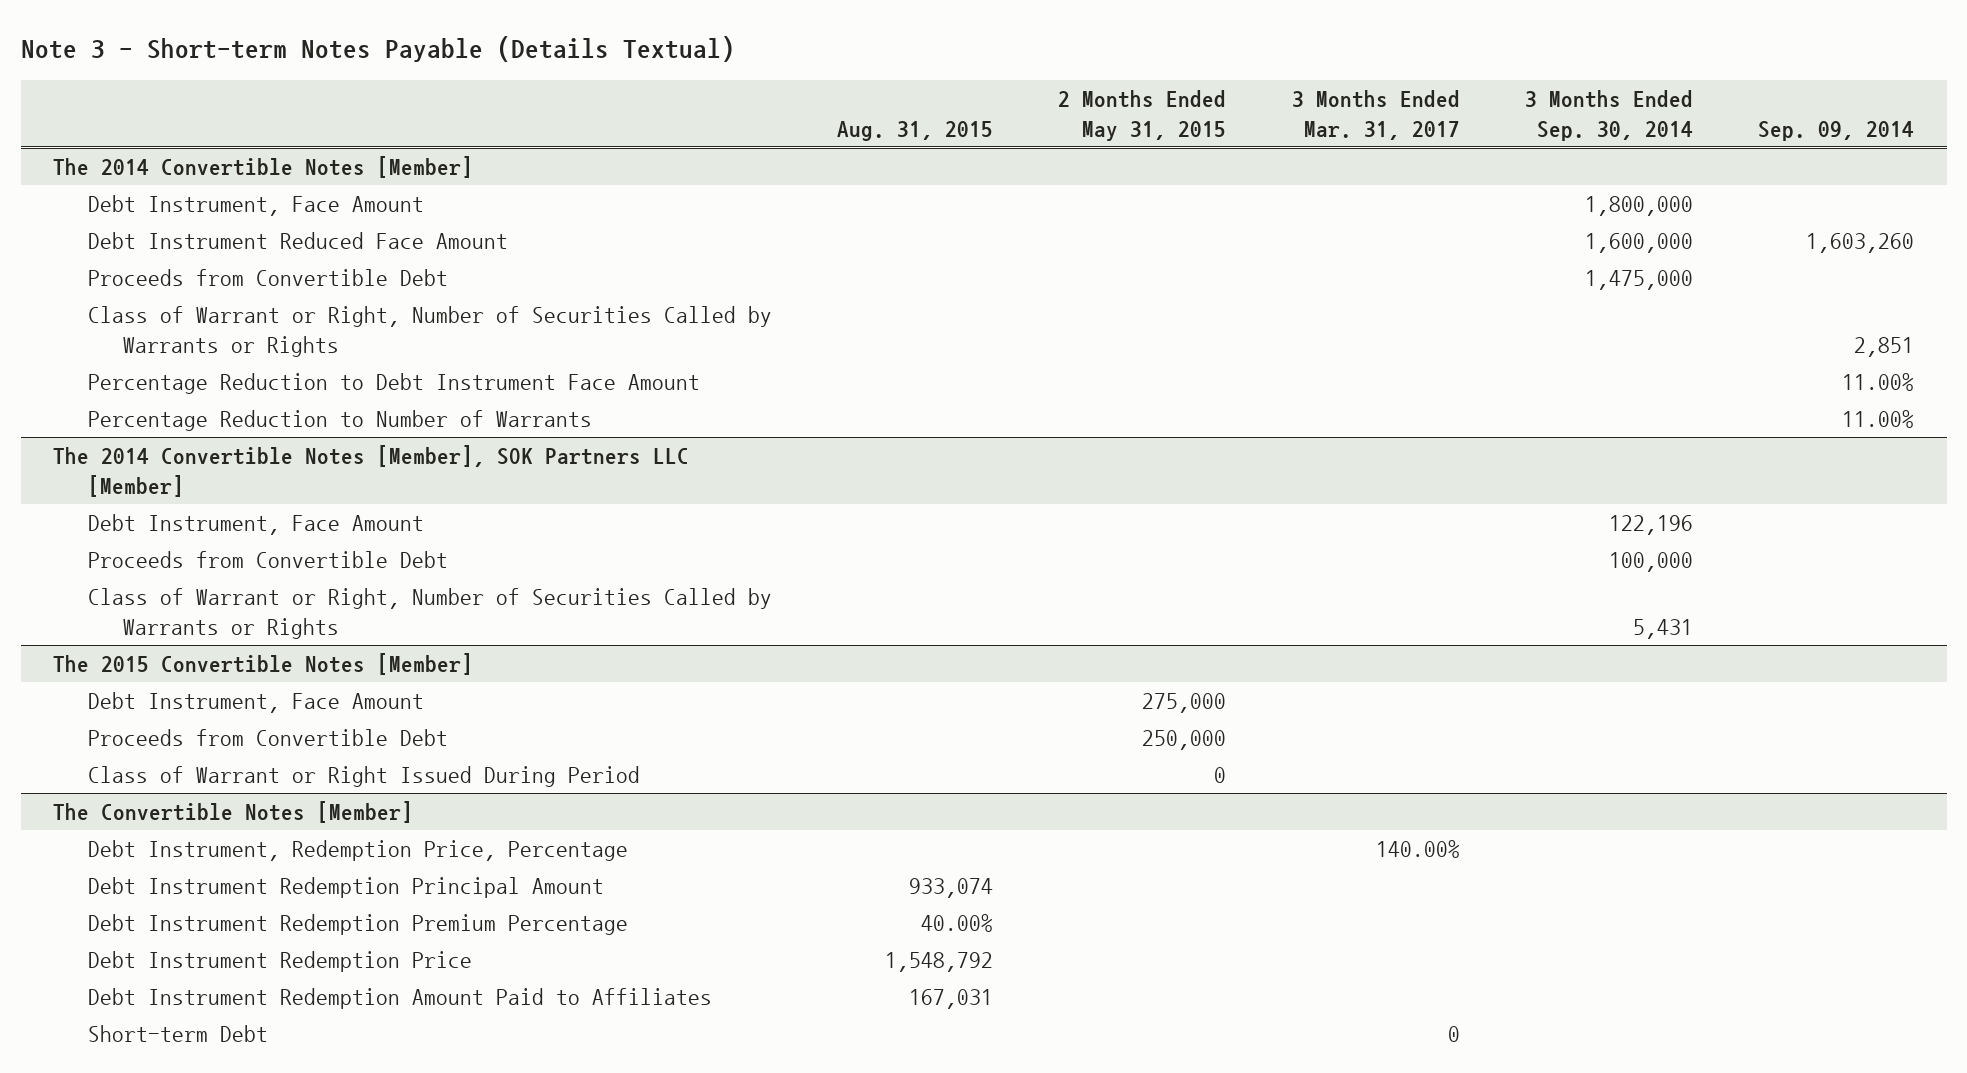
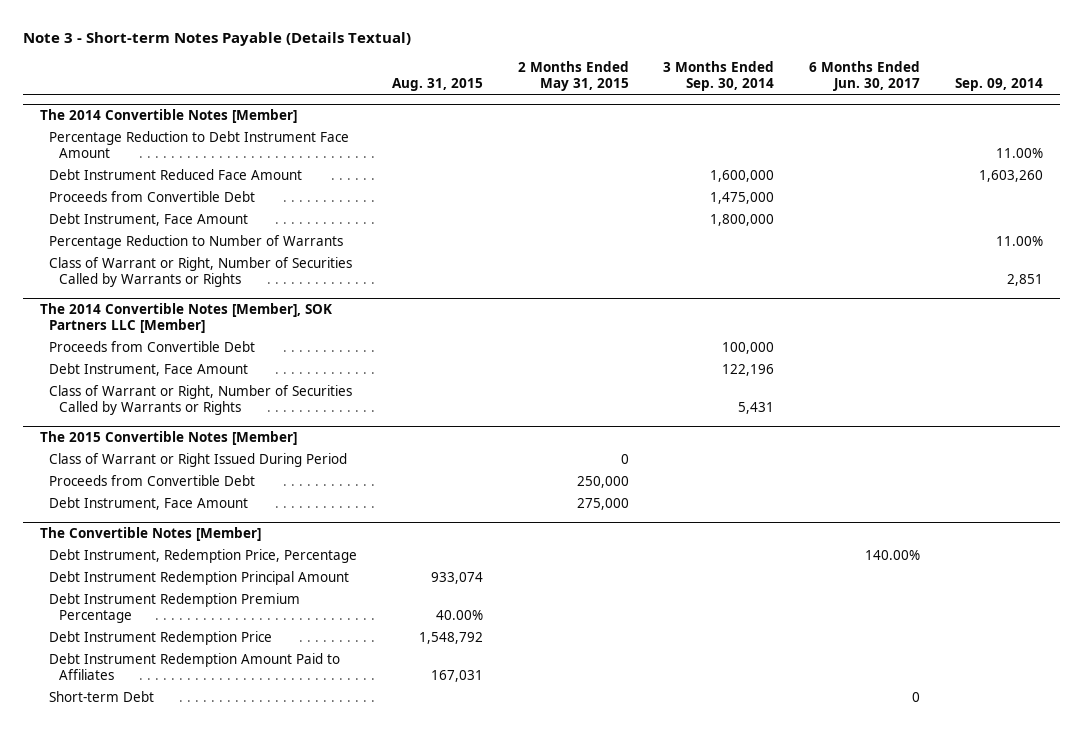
- | Aug. 31, 2015 | 2 Months Ended May 31, 2015 | 3 Months Ended Mar. 31, 2017 | 3 Months Ended Sep. 30, 2014 | Sep. 09, 2014
+ | Aug. 31, 2015 | 2 Months Ended May 31, 2015 | 3 Months Ended Sep. 30, 2014 | 6 Months Ended Jun. 30, 2017 | Sep. 09, 2014
@ The 2014 Convertible Notes [Member]
moved up: Percentage Reduction to Debt Instrument Face Amount | | | | | 11.00%
moved down: Debt Instrument, Face Amount | | | 1,800,000 | |
moved down: Class of Warrant or Right, Number of Securities Called by Warrants or Rights | | | | | 2,851
@ The 2014 Convertible Notes [Member], SOK Partners LLC [Member]
moved down: Debt Instrument, Face Amount | | | 122,196 | |
@ The 2015 Convertible Notes [Member]
moved down: Proceeds from Convertible Debt | | 250,000 | | |
moved down: Debt Instrument, Face Amount | | 275,000 | | |

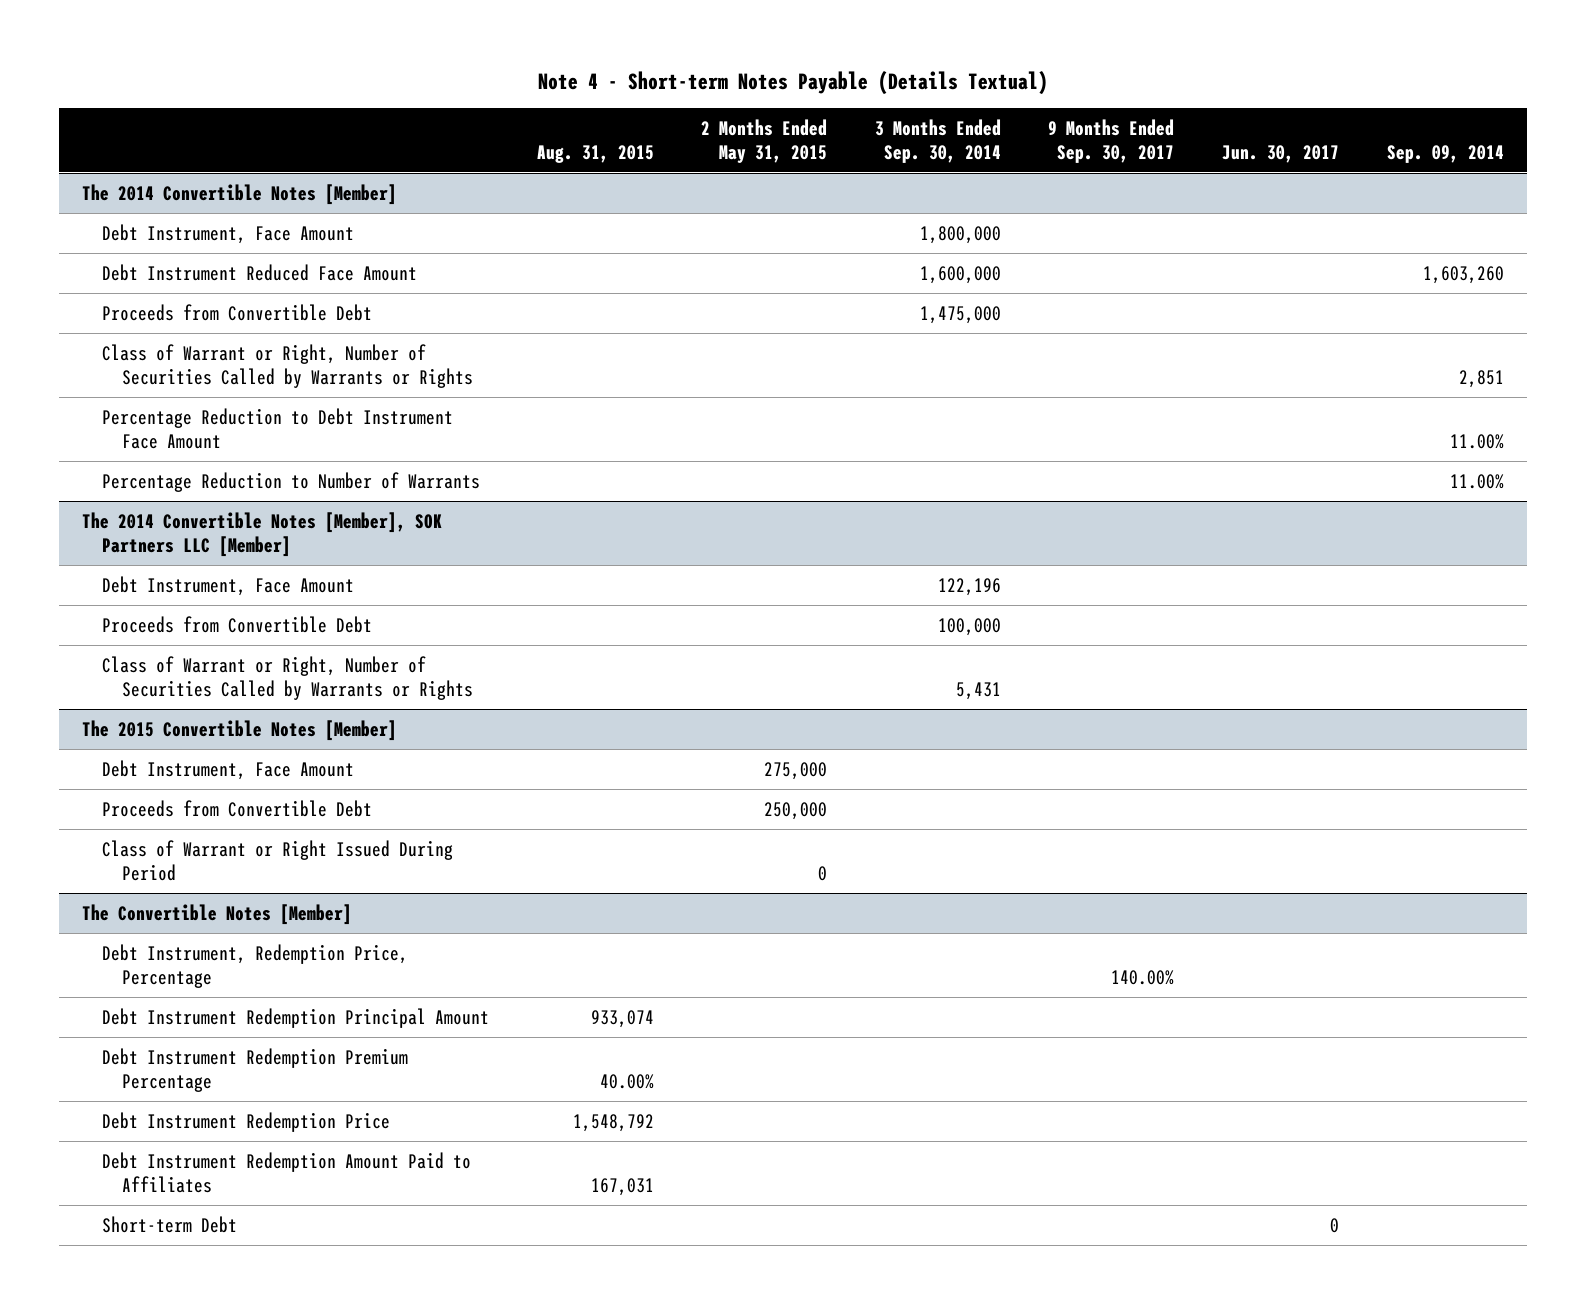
- Note 3 - Short-term Notes Payable (Details Textual)
+ Note 4 - Short-term Notes Payable (Details Textual)
- | Aug. 31, 2015 | 2 Months Ended May 31, 2015 | 3 Months Ended Sep. 30, 2014 | 6 Months Ended Jun. 30, 2017 | Sep. 09, 2014
+ | Aug. 31, 2015 | 2 Months Ended May 31, 2015 | 3 Months Ended Sep. 30, 2014 | 9 Months Ended Sep. 30, 2017 | Jun. 30, 2017 | Sep. 09, 2014
@ The 2014 Convertible Notes [Member]
moved up: Debt Instrument, Face Amount | | | 1,800,000 | | |
moved down: Percentage Reduction to Debt Instrument Face Amount | | | | | | 11.00%
moved down: Percentage Reduction to Number of Warrants | | | | | | 11.00%
@ The 2014 Convertible Notes [Member], SOK Partners LLC [Member]
moved down: Proceeds from Convertible Debt | | | 100,000 | | |
@ The 2015 Convertible Notes [Member]
moved down: Proceeds from Convertible Debt | | 250,000 | | | |
moved down: Class of Warrant or Right Issued During Period | | 0 | | | |

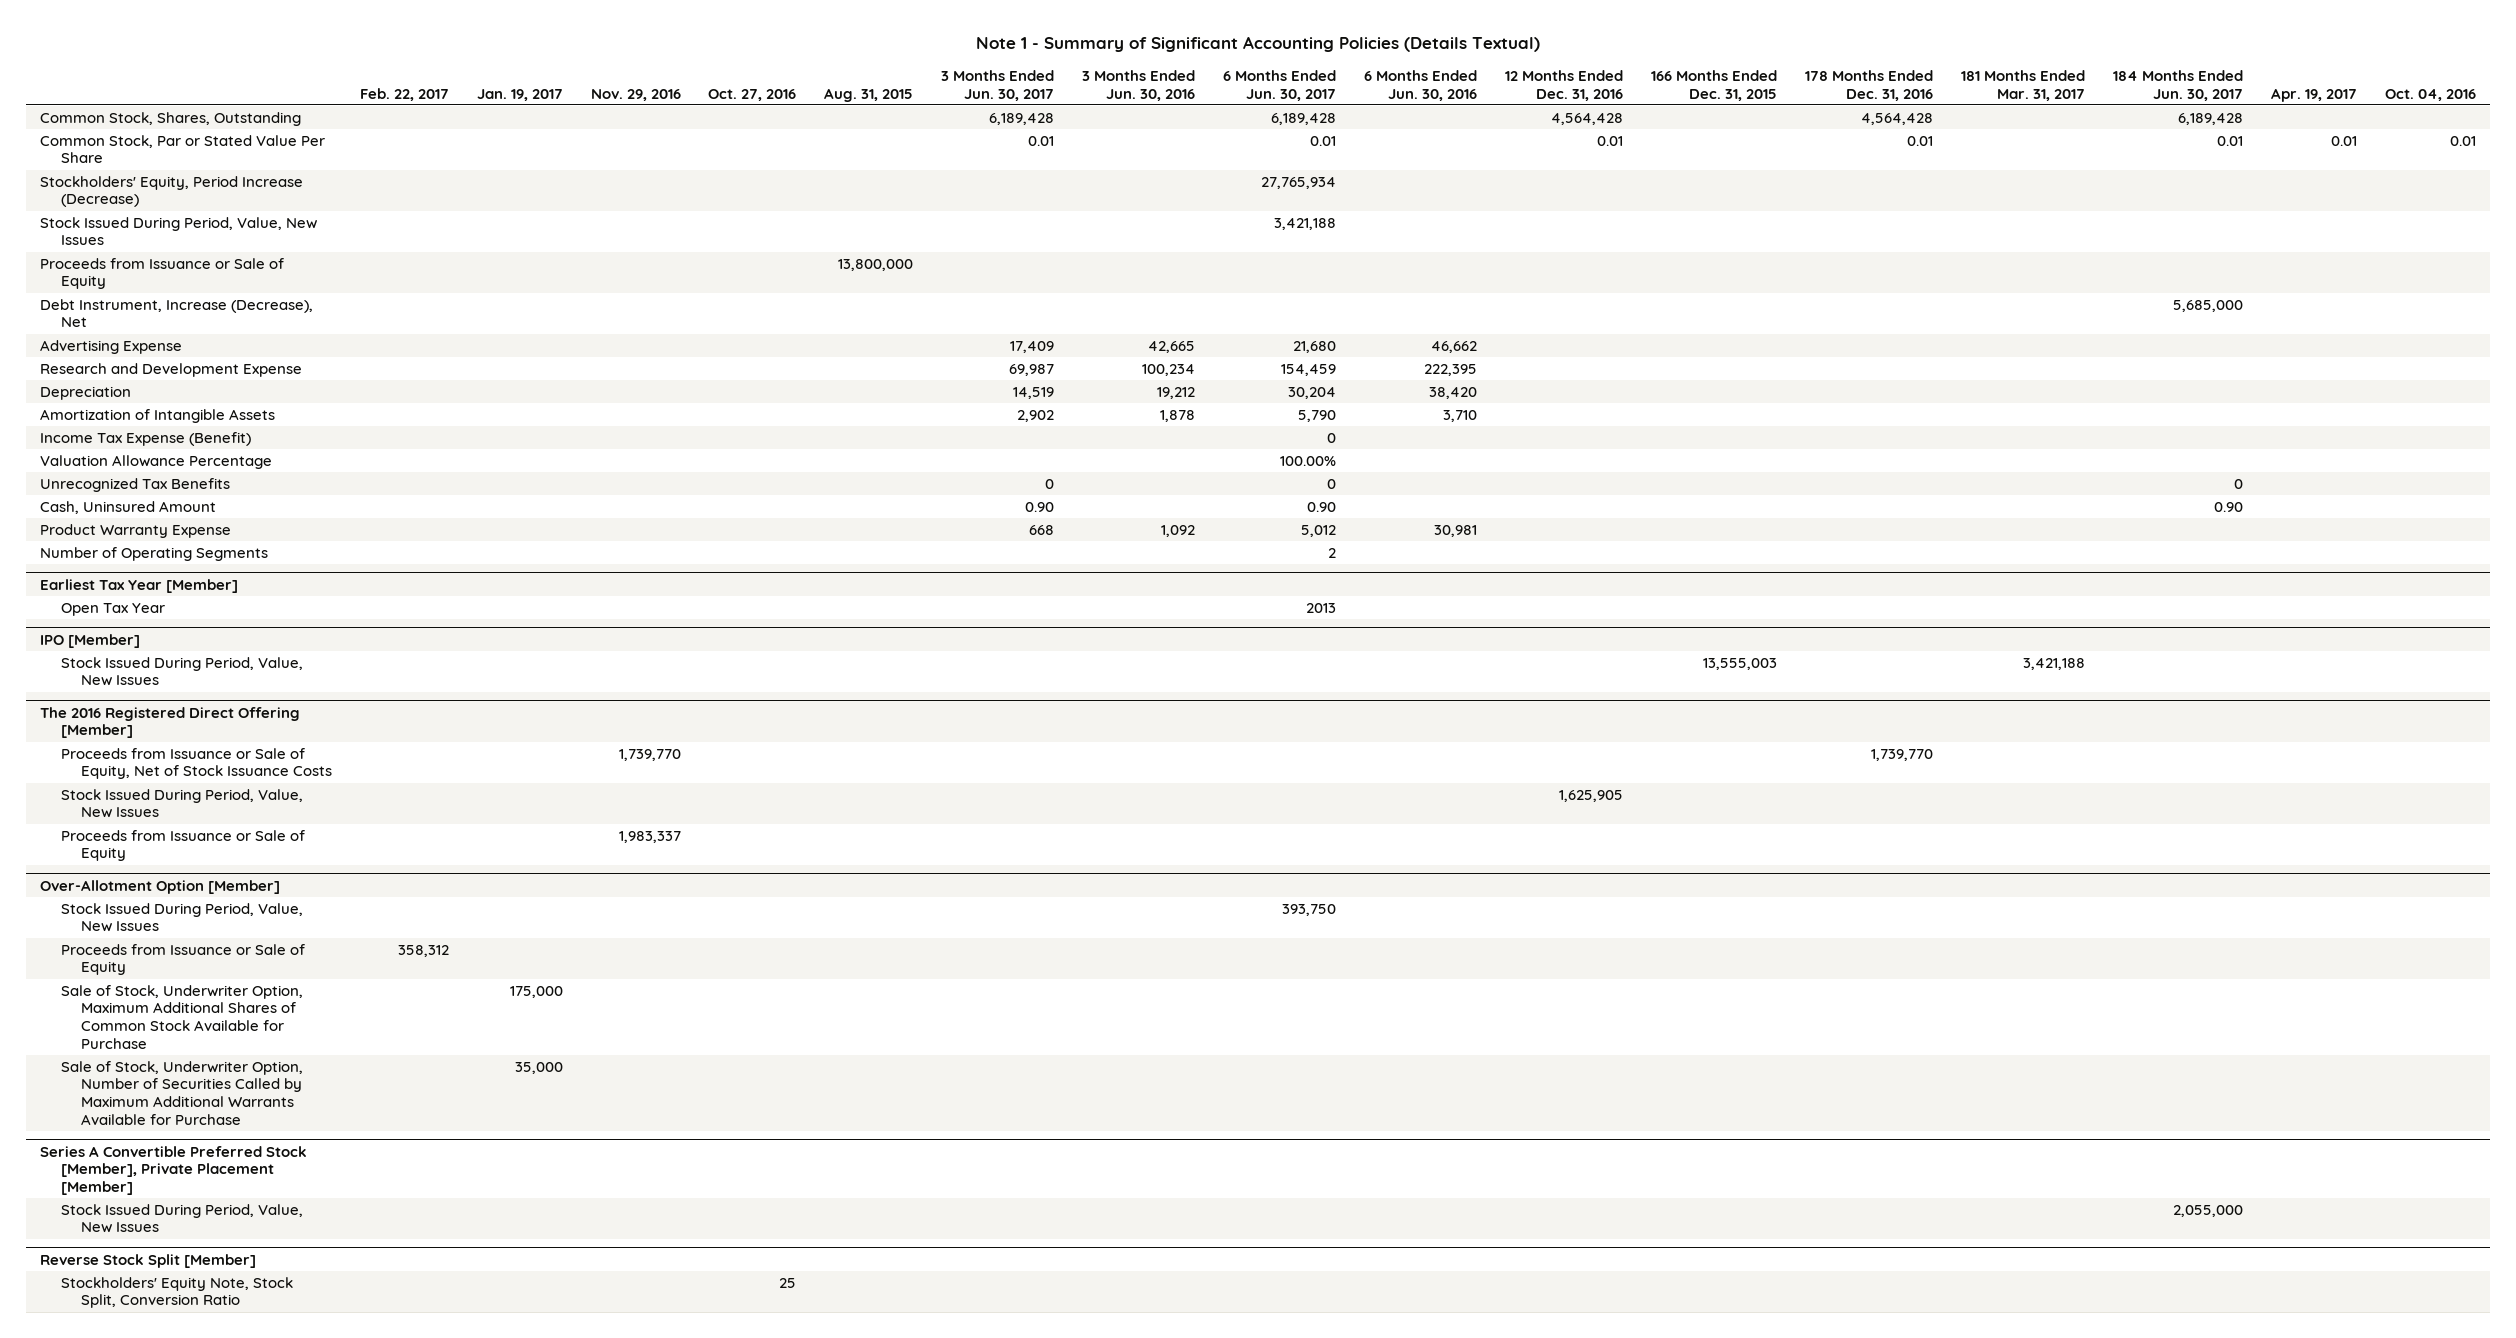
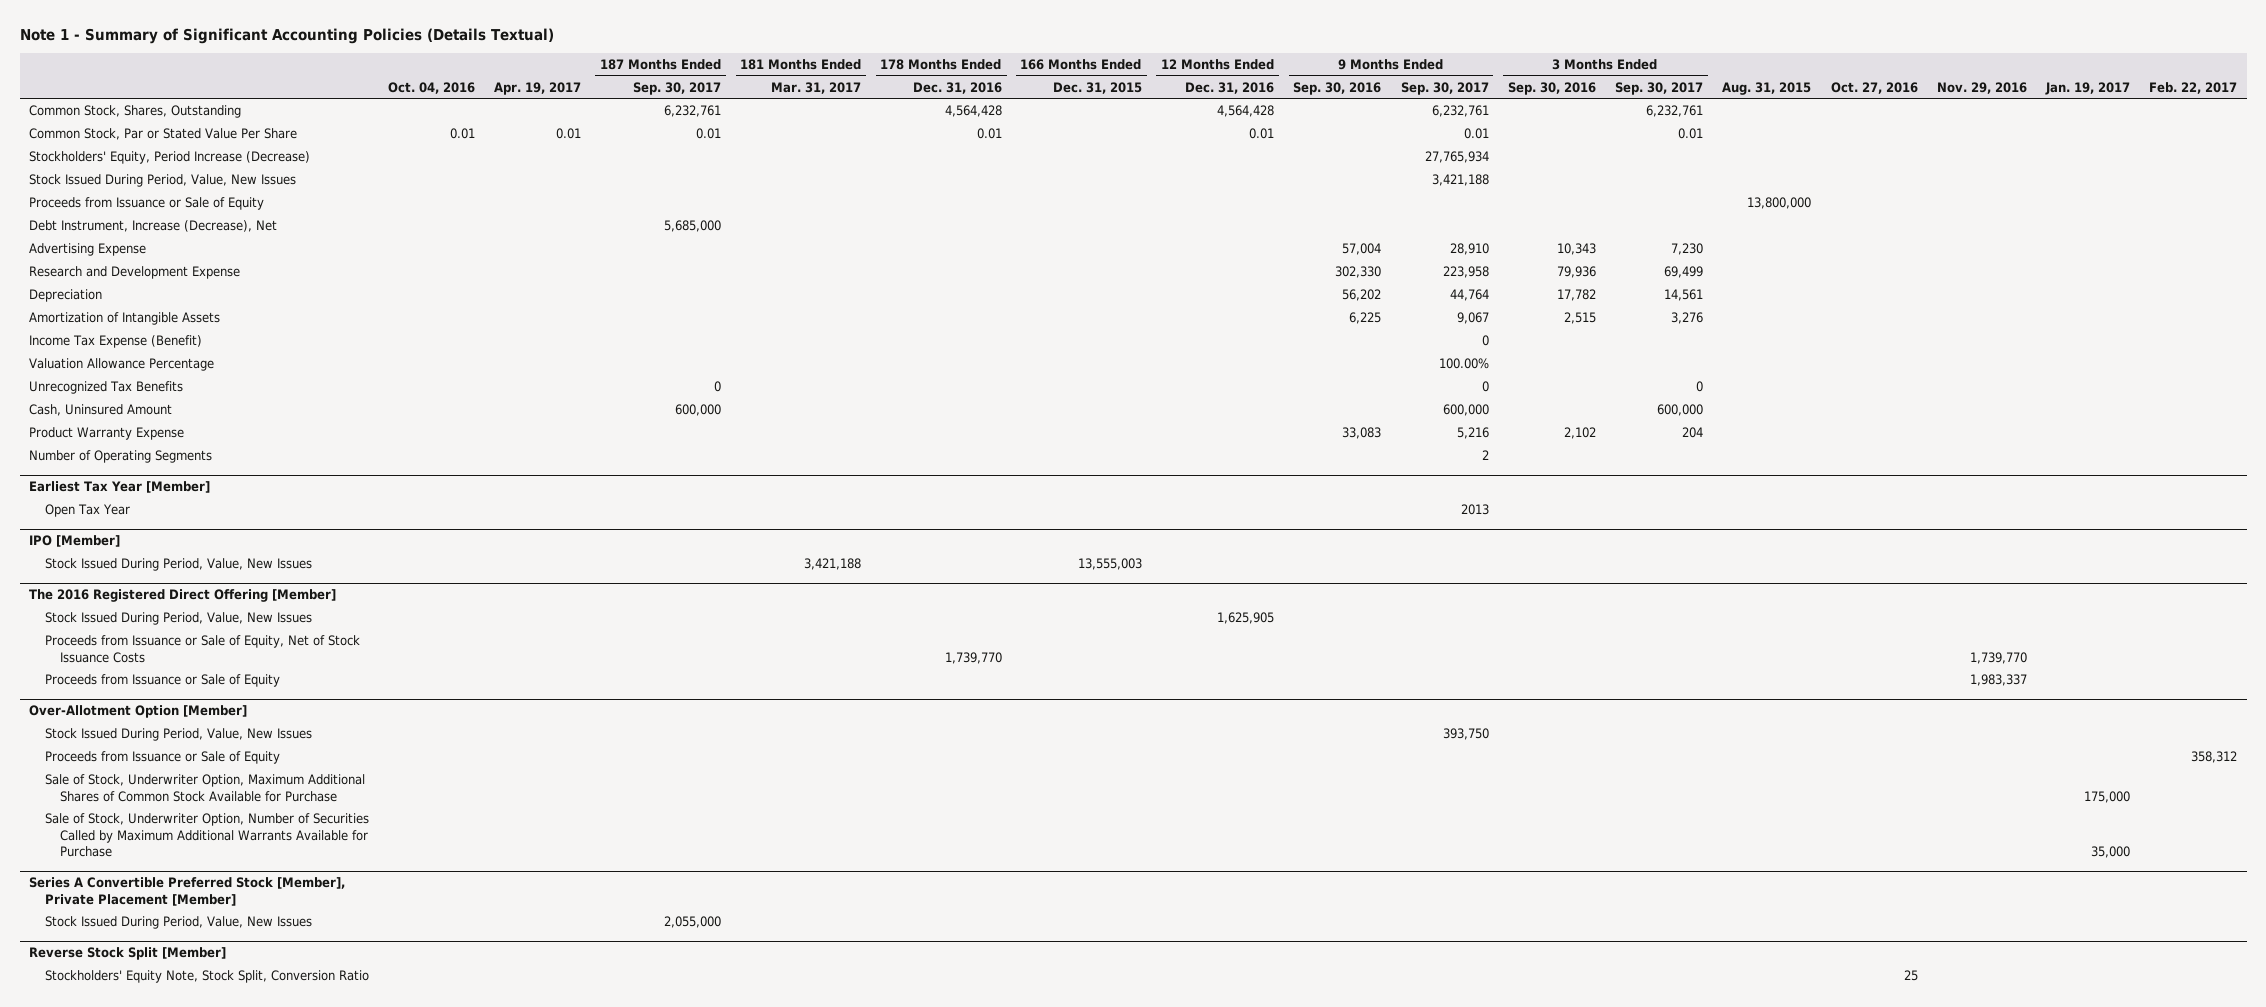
- | Feb. 22, 2017 | Jan. 19, 2017 | Nov. 29, 2016 | Oct. 27, 2016 | Aug. 31, 2015 | 3 Months Ended Jun. 30, 2017 | 3 Months Ended Jun. 30, 2016 | 6 Months Ended Jun. 30, 2017 | 6 Months Ended Jun. 30, 2016 | 12 Months Ended Dec. 31, 2016 | 166 Months Ended Dec. 31, 2015 | 178 Months Ended Dec. 31, 2016 | 181 Months Ended Mar. 31, 2017 | 184 Months Ended Jun. 30, 2017 | Apr. 19, 2017 | Oct. 04, 2016
+ | Oct. 04, 2016 | Apr. 19, 2017 | 187 Months Ended Sep. 30, 2017 | 181 Months Ended Mar. 31, 2017 | 178 Months Ended Dec. 31, 2016 | 166 Months Ended Dec. 31, 2015 | 12 Months Ended Dec. 31, 2016 | 9 Months Ended Sep. 30, 2016 | 9 Months Ended Sep. 30, 2017 | 3 Months Ended Sep. 30, 2016 | 3 Months Ended Sep. 30, 2017 | Aug. 31, 2015 | Oct. 27, 2016 | Nov. 29, 2016 | Jan. 19, 2017 | Feb. 22, 2017
@ The 2016 Registered Direct Offering [Member]
moved down: Proceeds from Issuance or Sale of Equity, Net of Stock Issuance Costs | | | | | 1,739,770 | | | | | | | | | 1,739,770 | |

